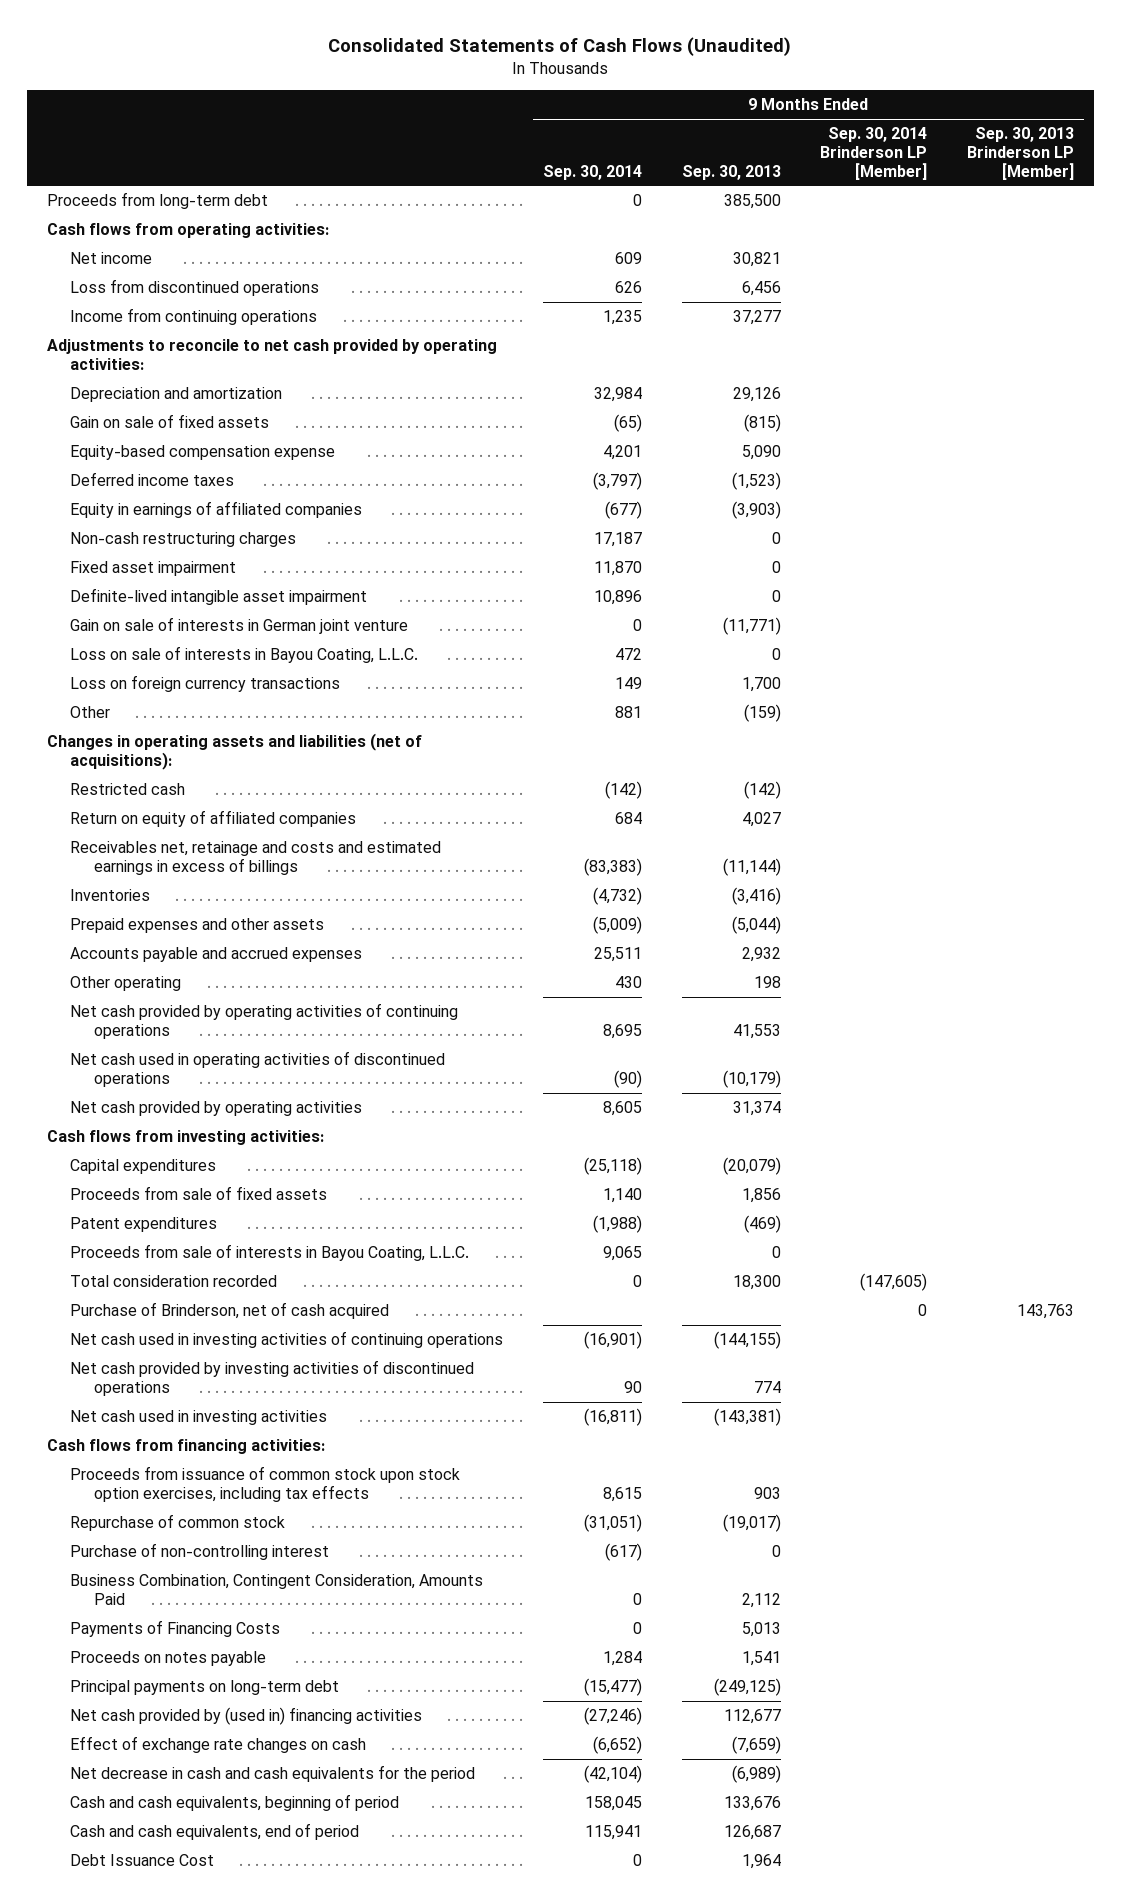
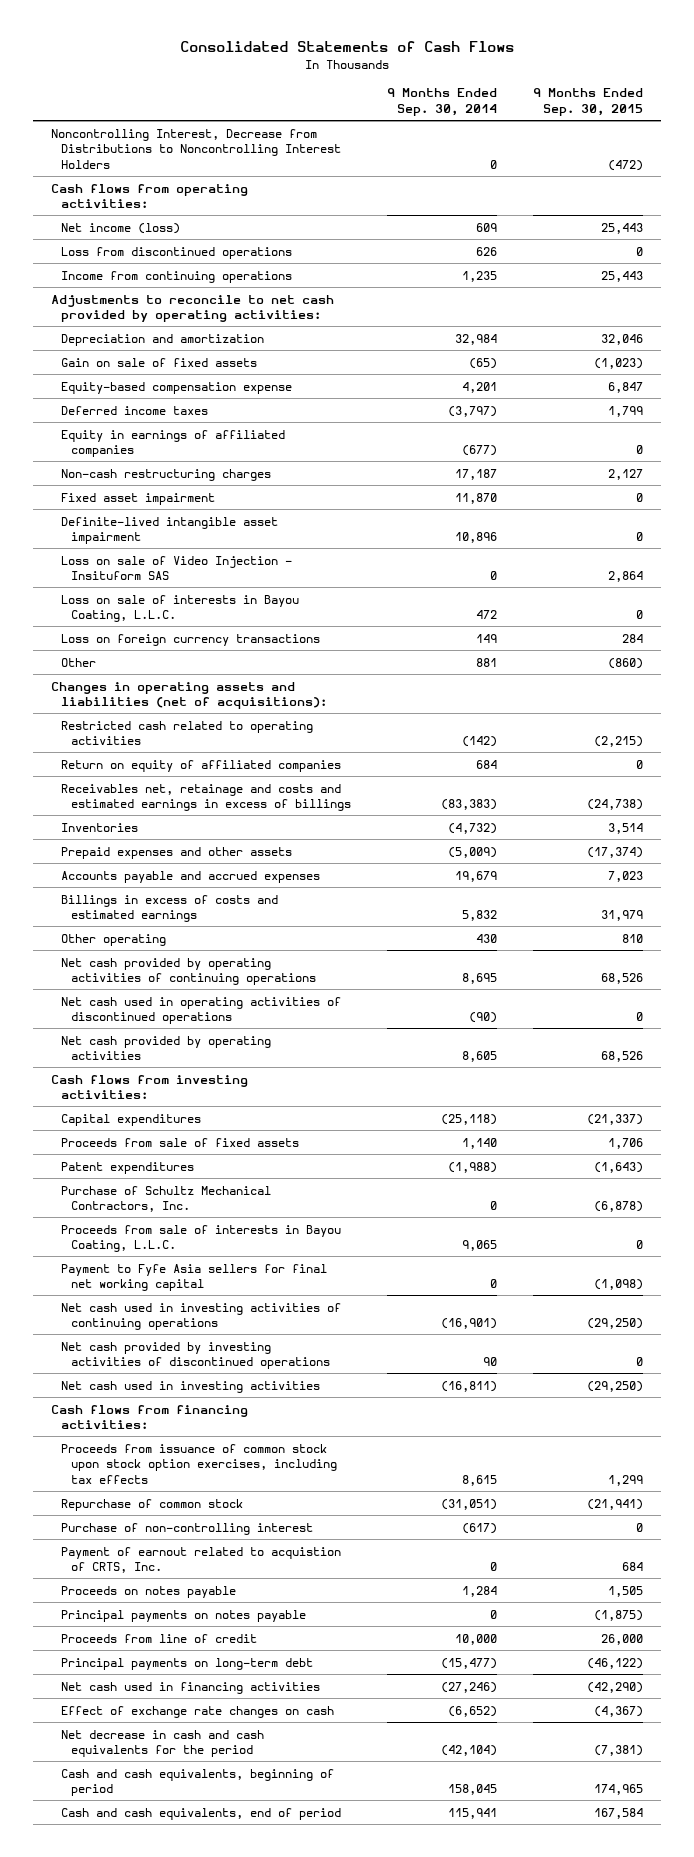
- Consolidated Statements of Cash Flows (Unaudited)
+ Consolidated Statements of Cash Flows
- | 9 Months Ended Sep. 30, 2014 | 9 Months Ended Sep. 30, 2013 | 9 Months Ended Sep. 30, 2014 Brinderson LP [Member] | 9 Months Ended Sep. 30, 2013 Brinderson LP [Member]
+ | 9 Months Ended Sep. 30, 2014 | 9 Months Ended Sep. 30, 2015
- Proceeds from long-term debt | 0 | 385,500 | |
+ Noncontrolling Interest, Decrease from Distributions to Noncontrolling Interest Holders | 0 | (472)
- Net income | 609 | 30,821 | |
+ Net income (loss) | 609 | 25,443
- Gain on sale of interests in German joint venture | 0 | (11,771) | |
+ Loss on sale of Video Injection - Insituform SAS | 0 | 2,864
- Restricted cash | (142) | (142) | |
+ Restricted cash related to operating activities | (142) | (2,215)
- Accounts payable and accrued expenses | 25,511 | 2,932 | |
+ Accounts payable and accrued expenses | 19,679 | 7,023
+ Billings in excess of costs and estimated earnings | 5,832 | 31,979
+ Purchase of Schultz Mechanical Contractors, Inc. | 0 | (6,878)
- Total consideration recorded | 0 | 18,300 | (147,605) |
- Purchase of Brinderson, net of cash acquired | | | 0 | 143,763
+ Payment to Fyfe Asia sellers for final net working capital | 0 | (1,098)
- Business Combination, Contingent Consideration, Amounts Paid | 0 | 2,112 | |
- Payments of Financing Costs | 0 | 5,013 | |
+ Payment of earnout related to acquistion of CRTS, Inc. | 0 | 684
+ Principal payments on notes payable | 0 | (1,875)
+ Proceeds from line of credit | 10,000 | 26,000
- Net cash provided by (used in) financing activities | (27,246) | 112,677 | |
+ Net cash used in financing activities | (27,246) | (42,290)
- Debt Issuance Cost | 0 | 1,964 | |

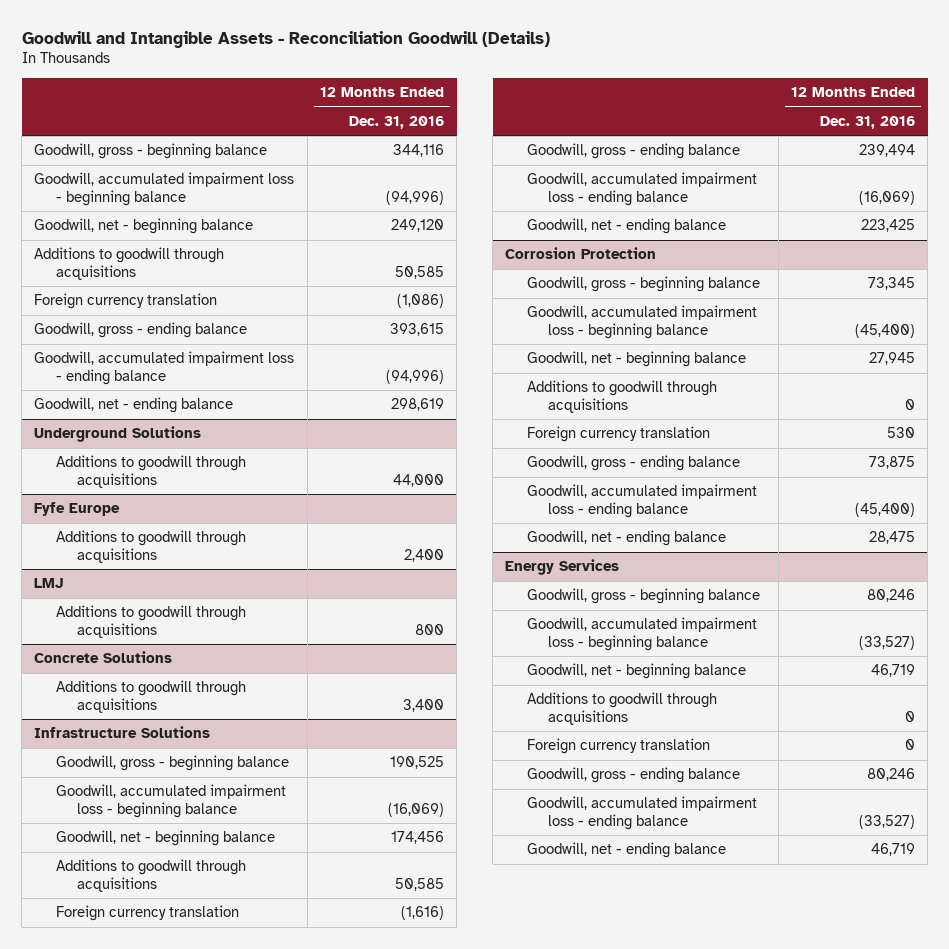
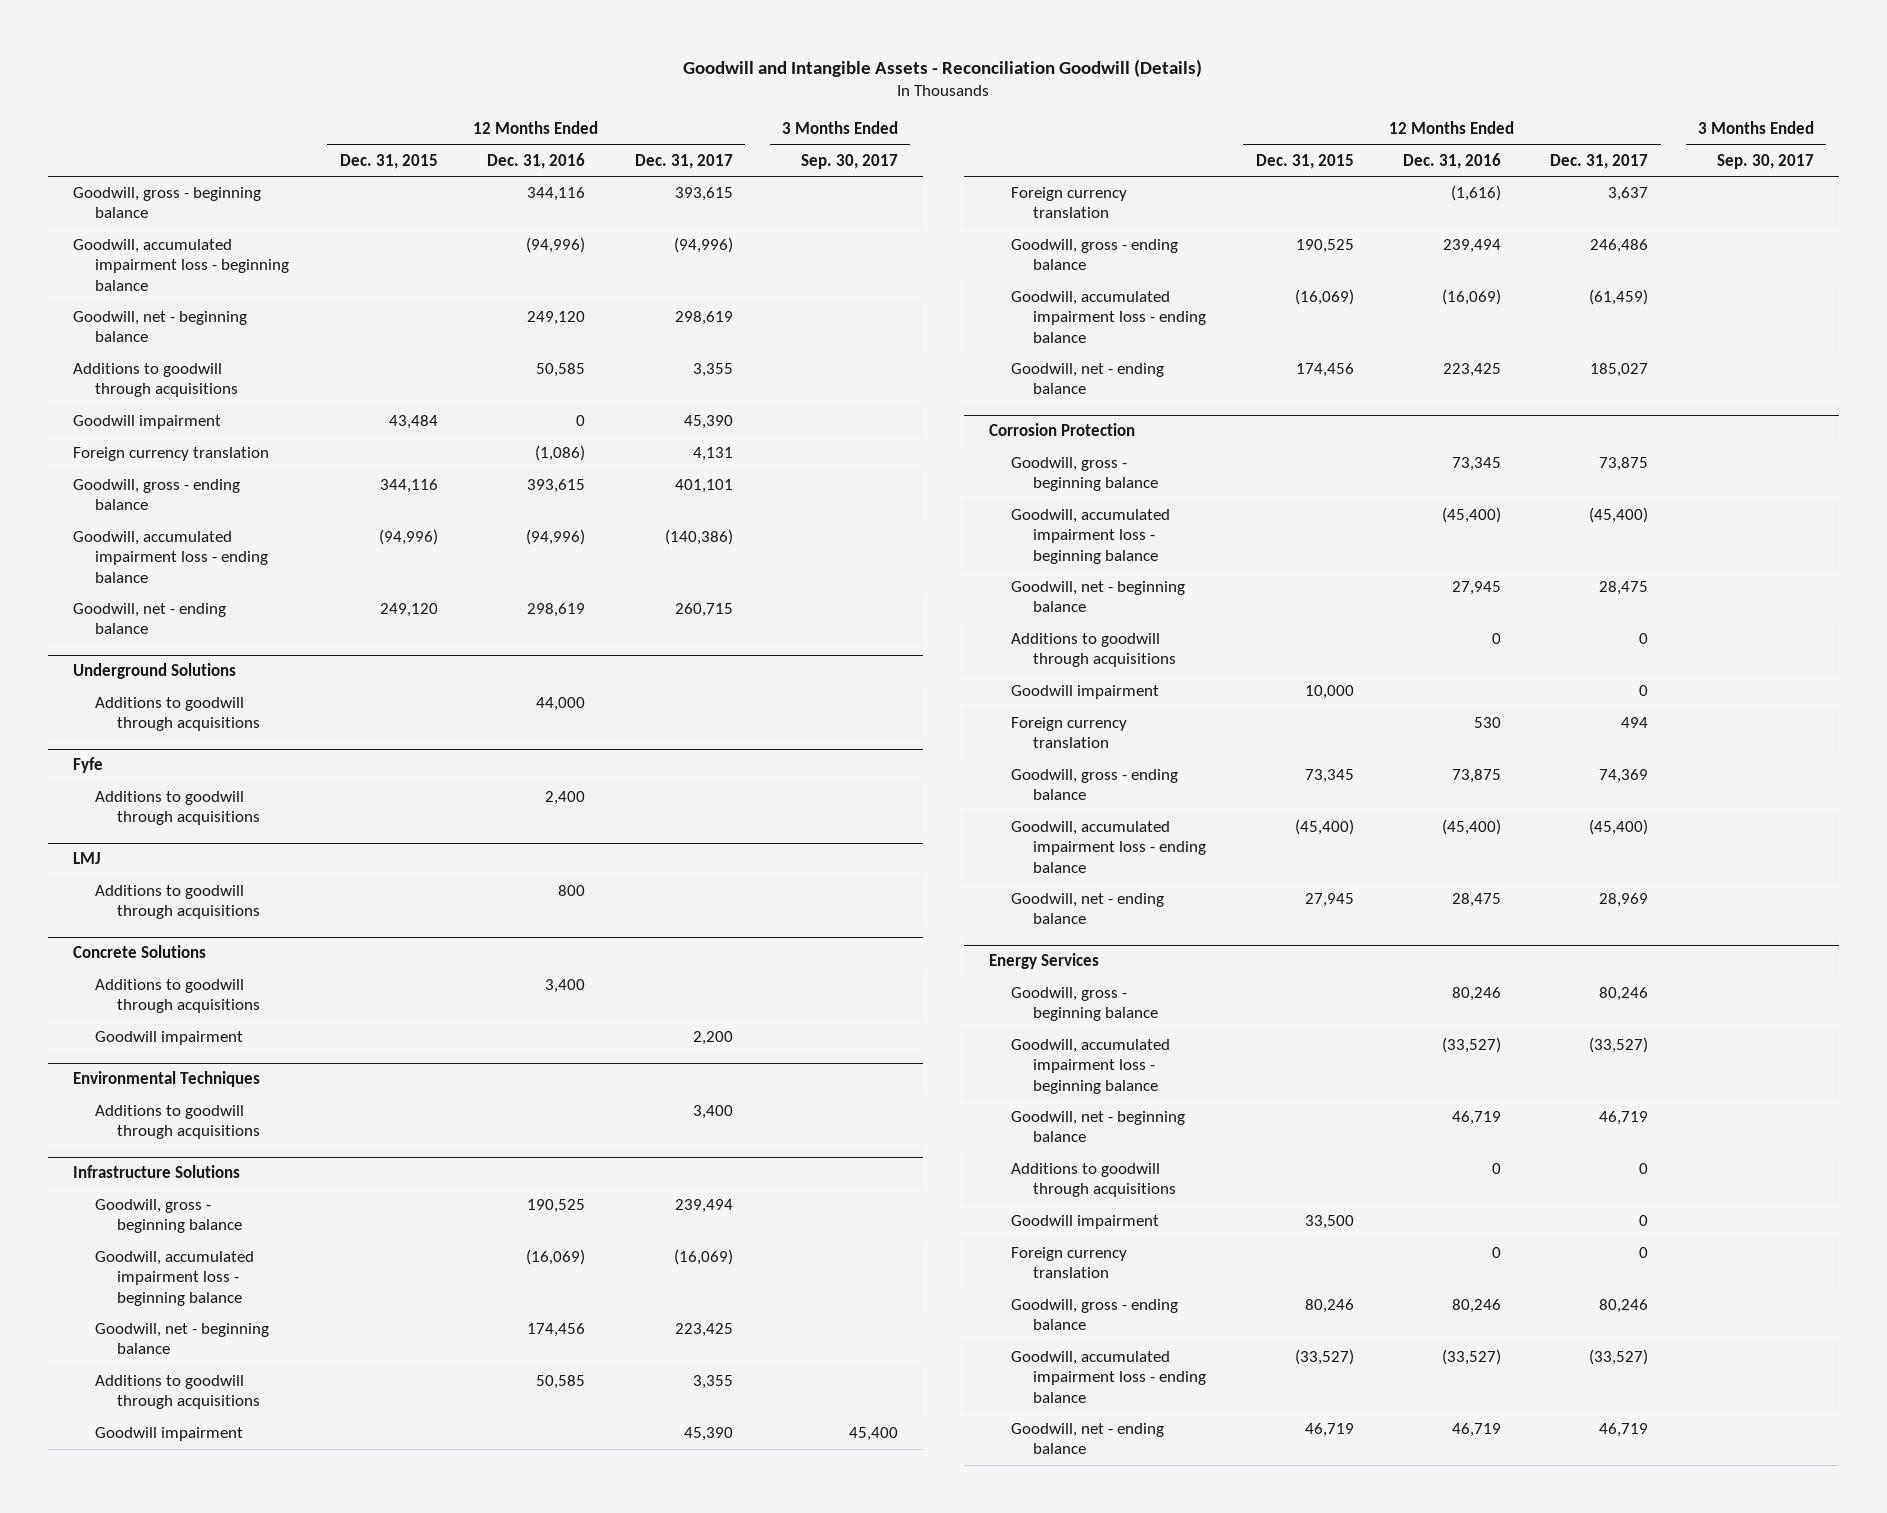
- | 12 Months Ended Dec. 31, 2016
+ | 12 Months Ended Dec. 31, 2015 | 12 Months Ended Dec. 31, 2016 | 12 Months Ended Dec. 31, 2017 | 3 Months Ended Sep. 30, 2017
+ Goodwill impairment | 43,484 | 0 | 45,390 |
- Fyfe Europe
+ Fyfe
@ Concrete Solutions
+ Goodwill impairment | | | 2,200 |
+ Environmental Techniques
+ Additions to goodwill through acquisitions | | | 3,400 |
@ Infrastructure Solutions
+ Goodwill impairment | | | 45,390 | 45,400
@ Corrosion Protection
+ Goodwill impairment | 10,000 | | 0 |
@ Energy Services
+ Goodwill impairment | 33,500 | | 0 |

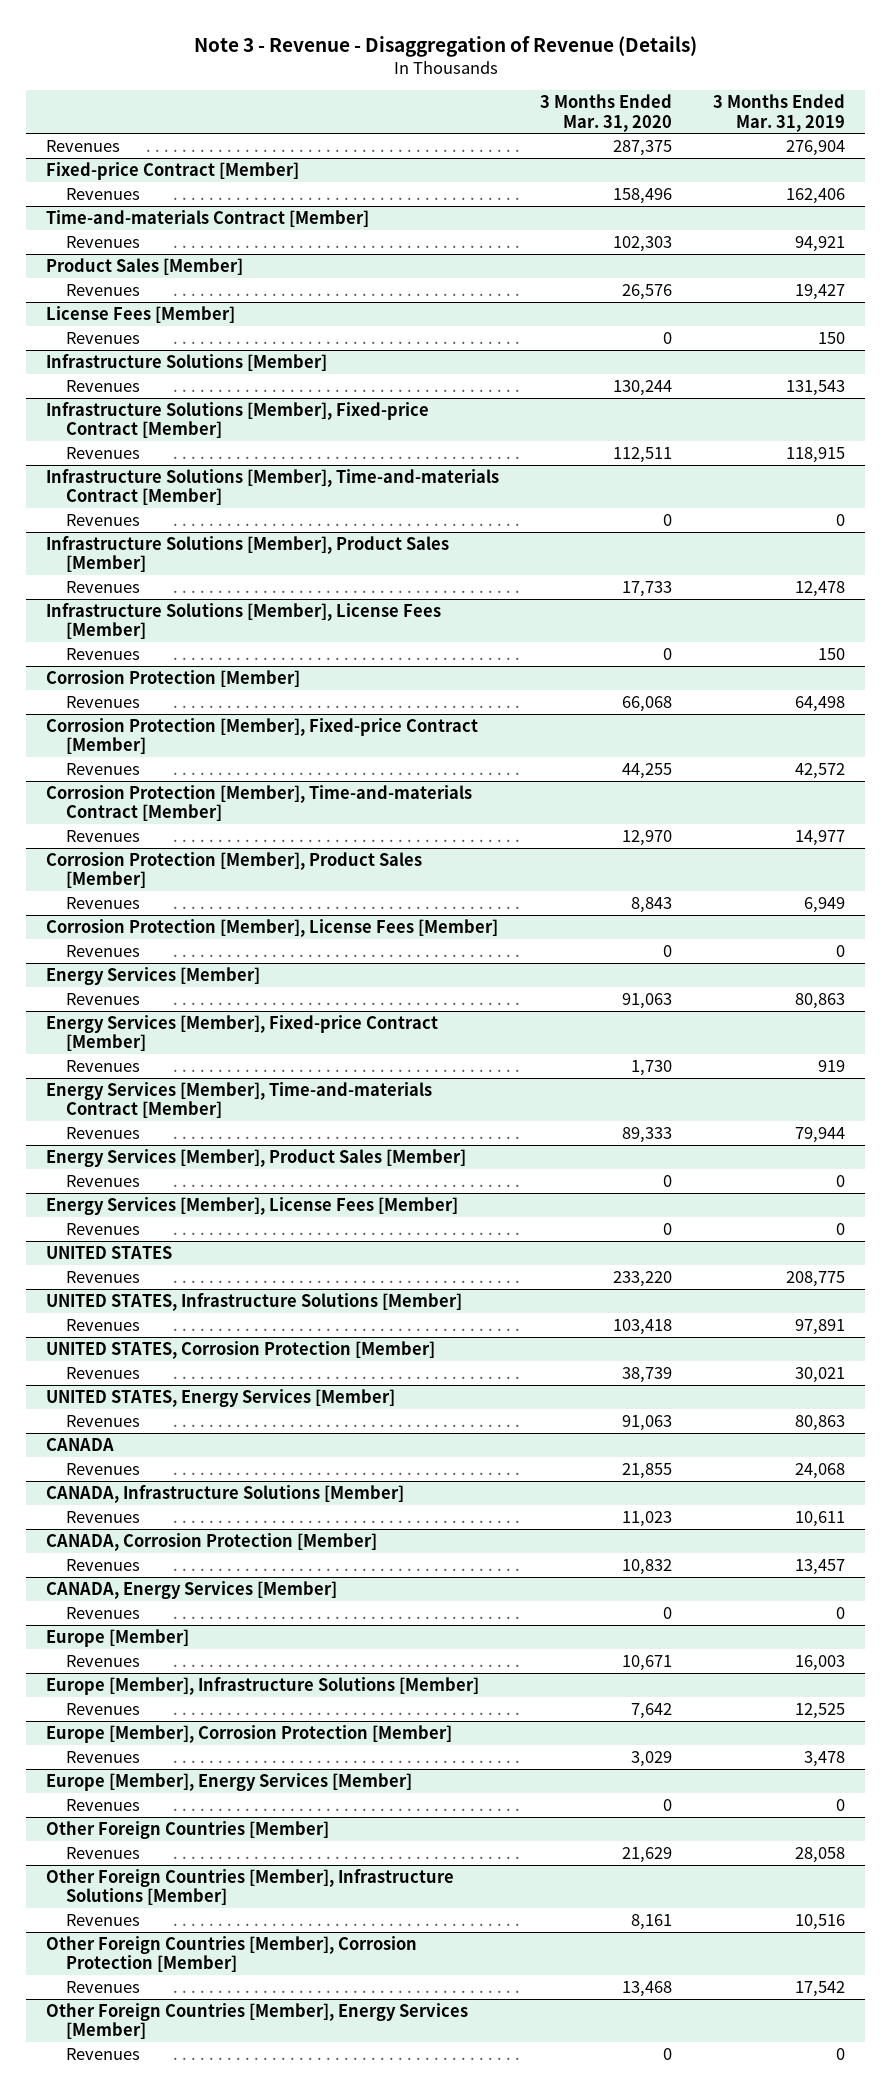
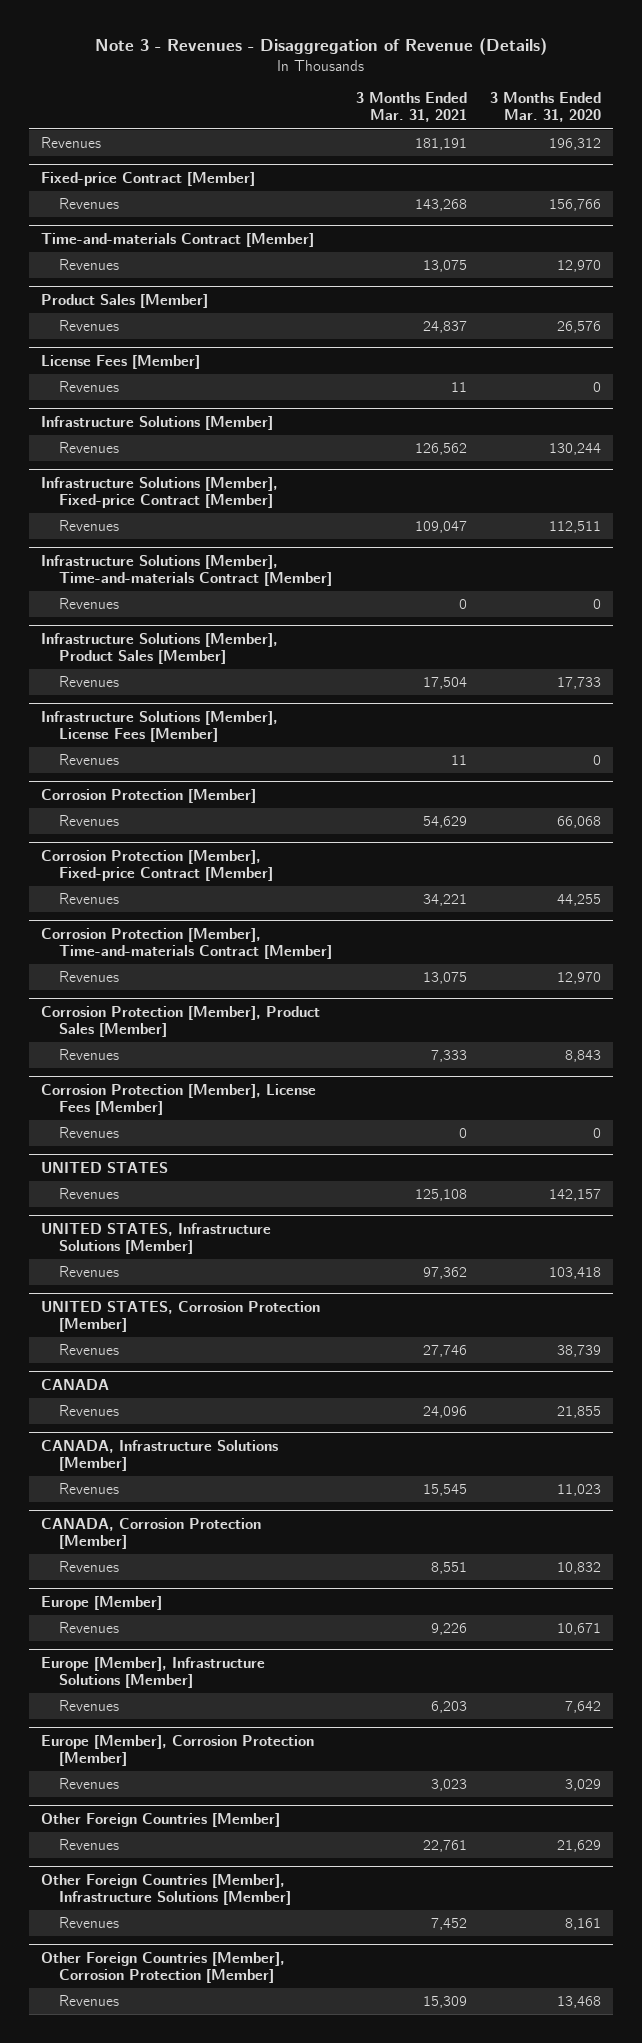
- Note 3 - Revenue - Disaggregation of Revenue (Details)
+ Note 3 - Revenues - Disaggregation of Revenue (Details)
- | 3 Months Ended Mar. 31, 2020 | 3 Months Ended Mar. 31, 2019
+ | 3 Months Ended Mar. 31, 2021 | 3 Months Ended Mar. 31, 2020
- Revenues | 287,375 | 276,904
+ Revenues | 181,191 | 196,312
@ Fixed-price Contract [Member]
- Revenues | 158,496 | 162,406
+ Revenues | 143,268 | 156,766
@ Time-and-materials Contract [Member]
- Revenues | 102,303 | 94,921
+ Revenues | 13,075 | 12,970
- Energy Services [Member]
- Revenues | 91,063 | 80,863
- Energy Services [Member], Fixed-price Contract [Member]
- Revenues | 1,730 | 919
- Energy Services [Member], Time-and-materials Contract [Member]
- Revenues | 89,333 | 79,944
- Energy Services [Member], Product Sales [Member]
- Revenues | 0 | 0
- Energy Services [Member], License Fees [Member]
- Revenues | 0 | 0
@ UNITED STATES
- Revenues | 233,220 | 208,775
+ Revenues | 125,108 | 142,157
- UNITED STATES, Energy Services [Member]
- Revenues | 91,063 | 80,863
- CANADA, Energy Services [Member]
- Revenues | 0 | 0
- Europe [Member], Energy Services [Member]
- Revenues | 0 | 0
- Other Foreign Countries [Member], Energy Services [Member]
- Revenues | 0 | 0

